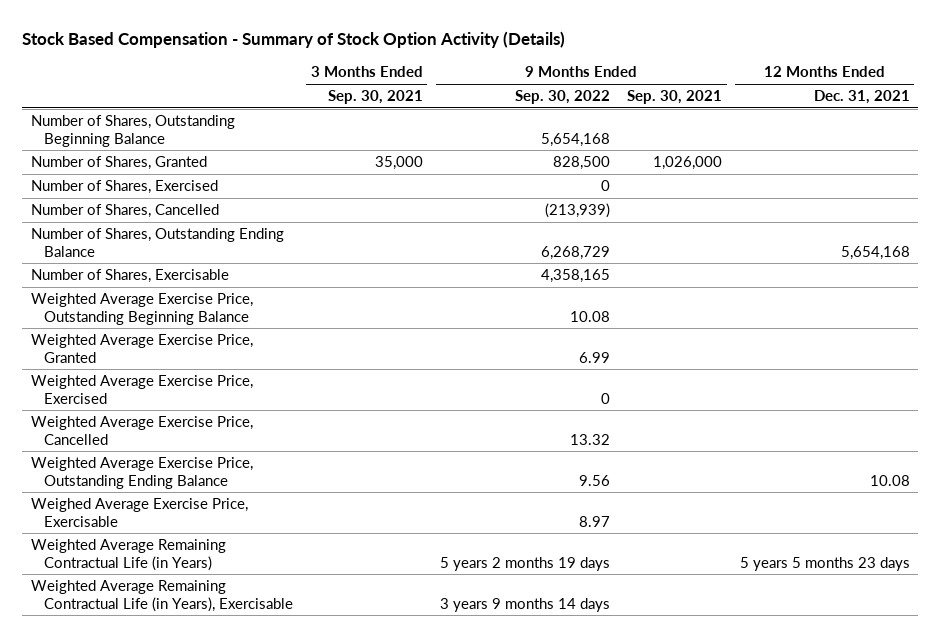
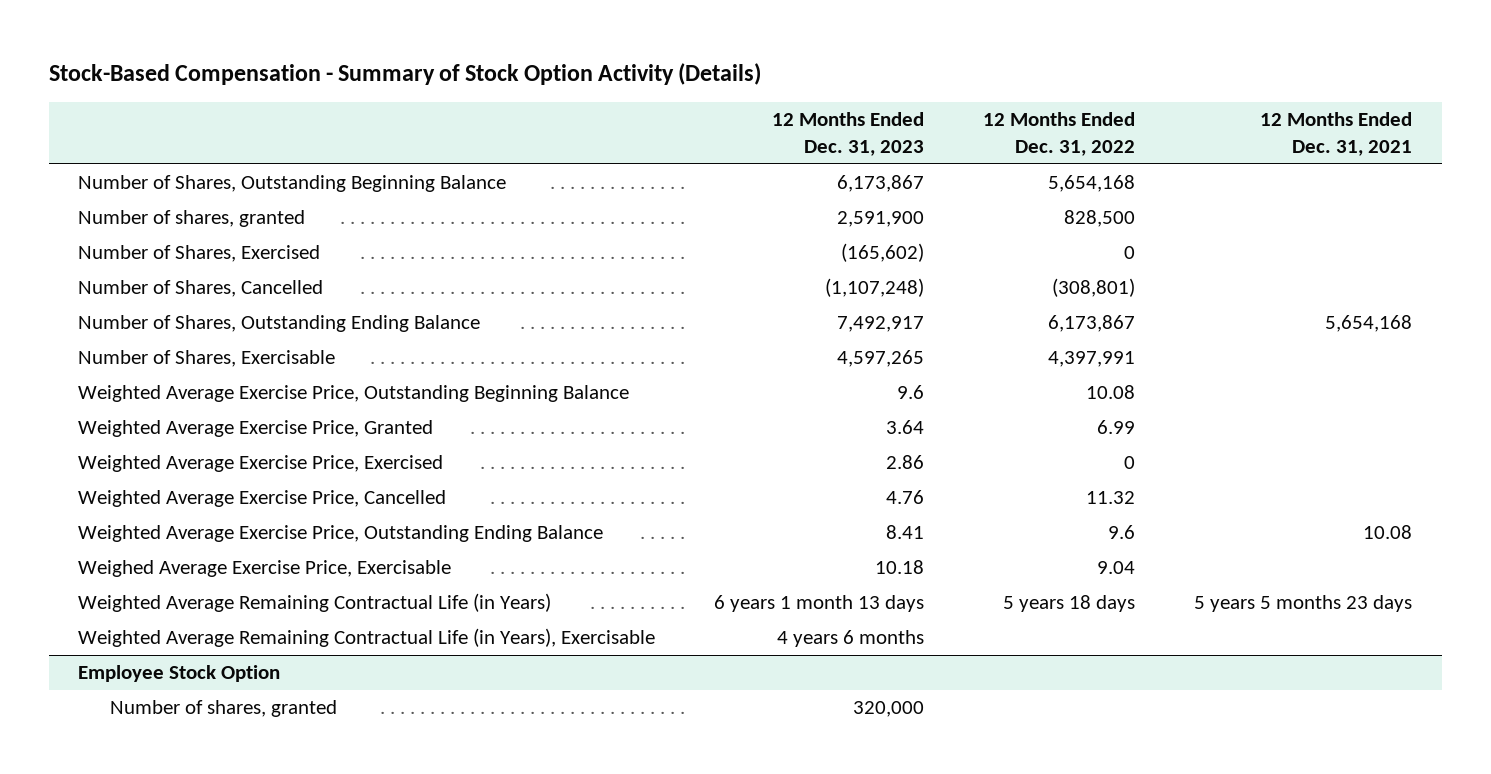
- Stock Based Compensation - Summary of Stock Option Activity (Details)
+ Stock-Based Compensation - Summary of Stock Option Activity (Details)
- | 3 Months Ended Sep. 30, 2021 | 9 Months Ended Sep. 30, 2022 | 9 Months Ended Sep. 30, 2021 | 12 Months Ended Dec. 31, 2021
+ | 12 Months Ended Dec. 31, 2023 | 12 Months Ended Dec. 31, 2022 | 12 Months Ended Dec. 31, 2021
- Number of Shares, Granted | 35,000 | 828,500 | 1,026,000 |
+ Number of shares, granted | 2,591,900 | 828,500 |
+ Employee Stock Option
+ Number of shares, granted | 320,000 | |

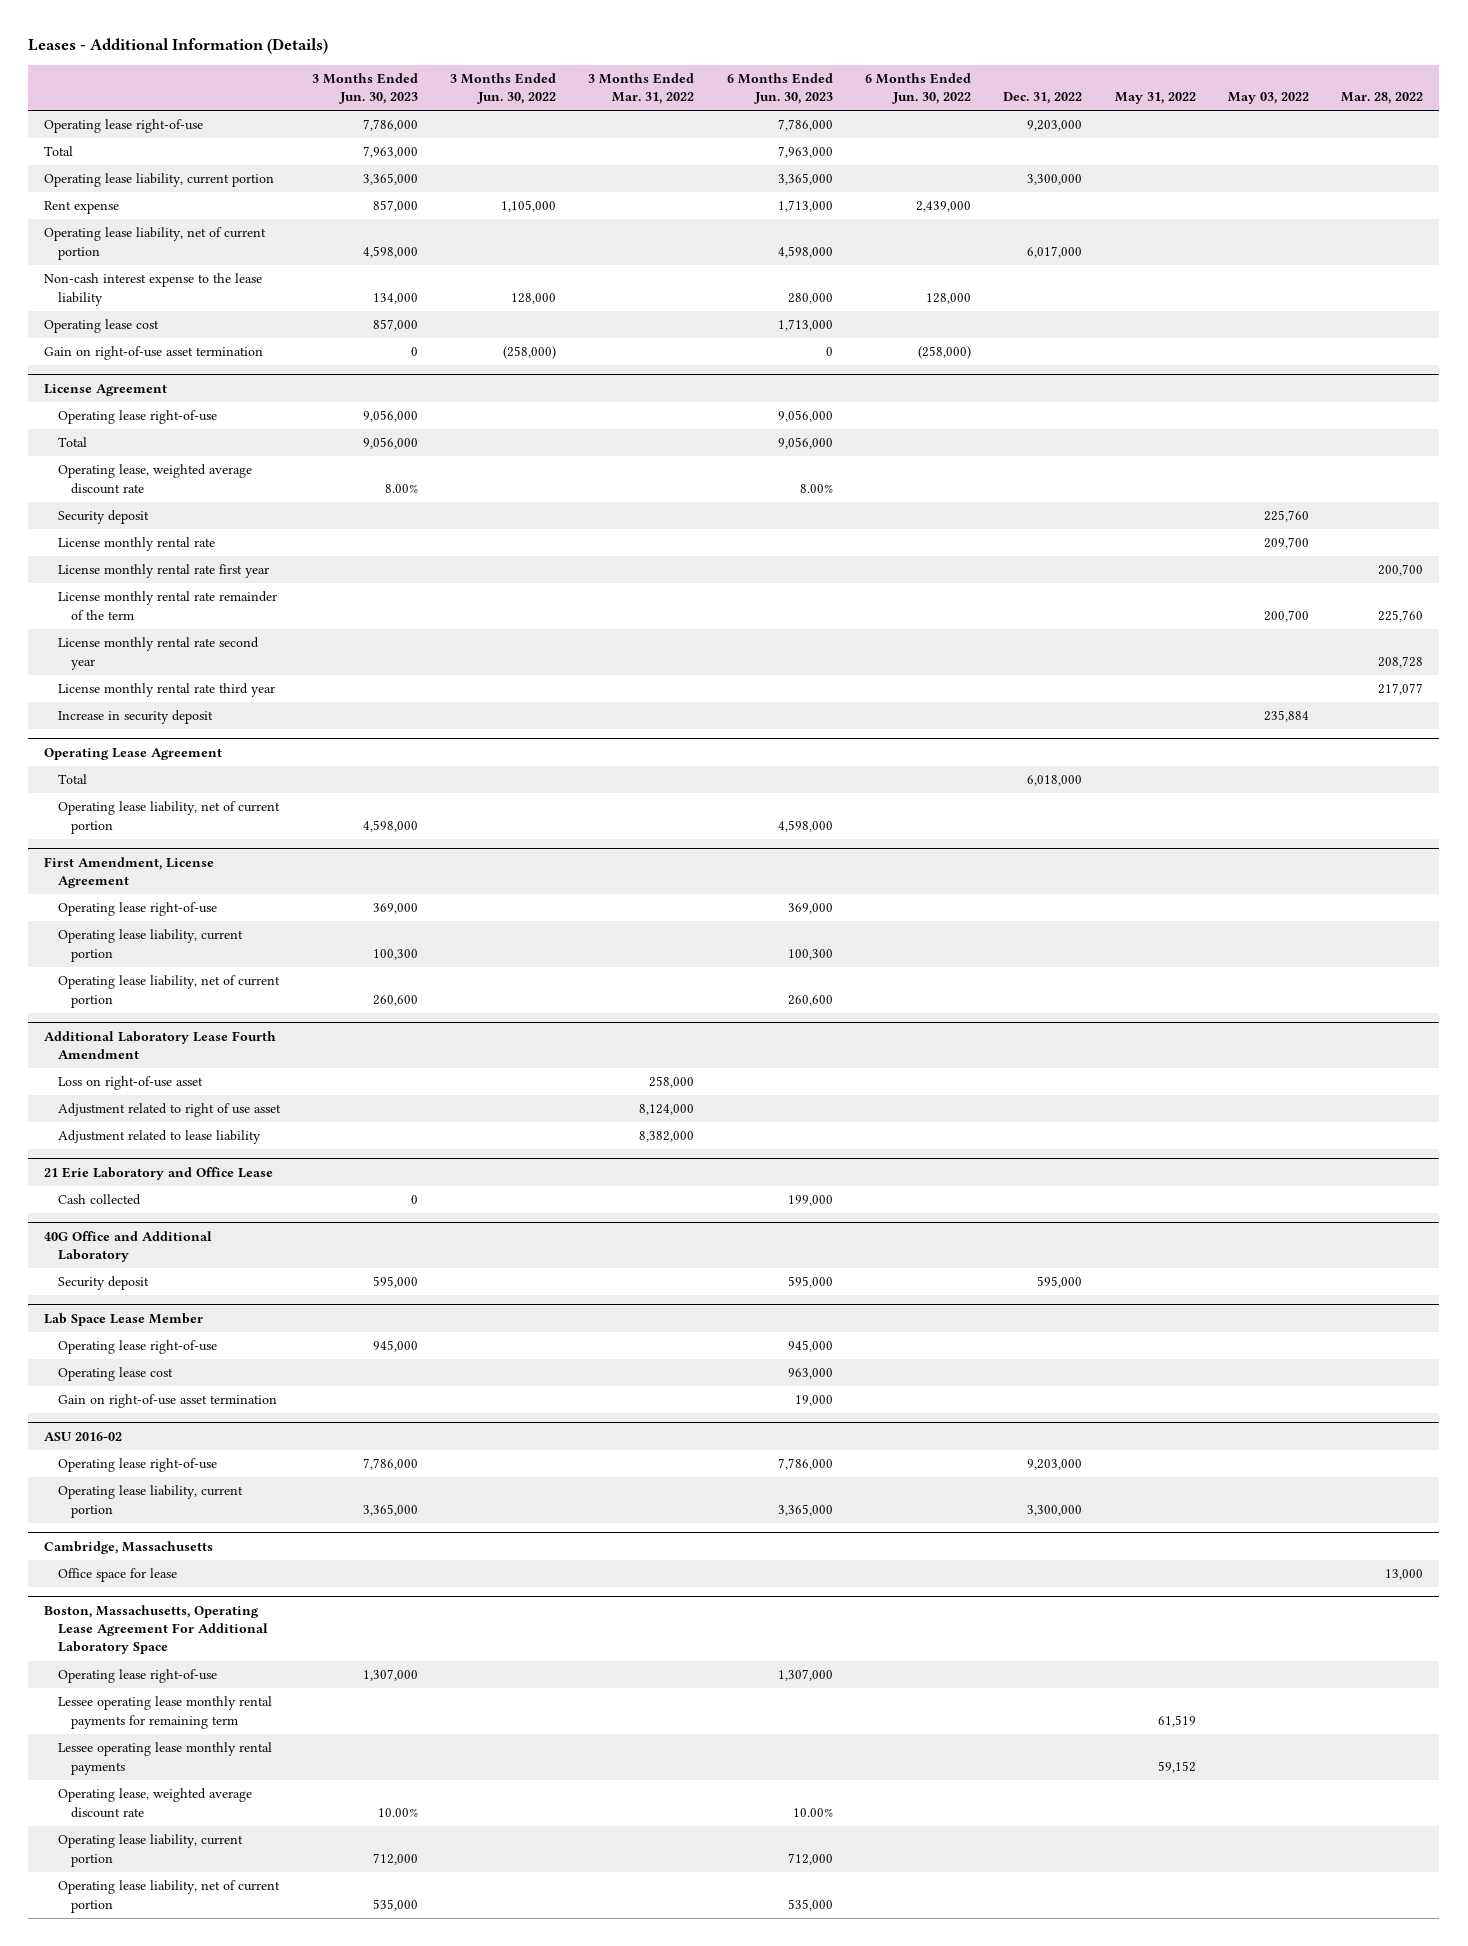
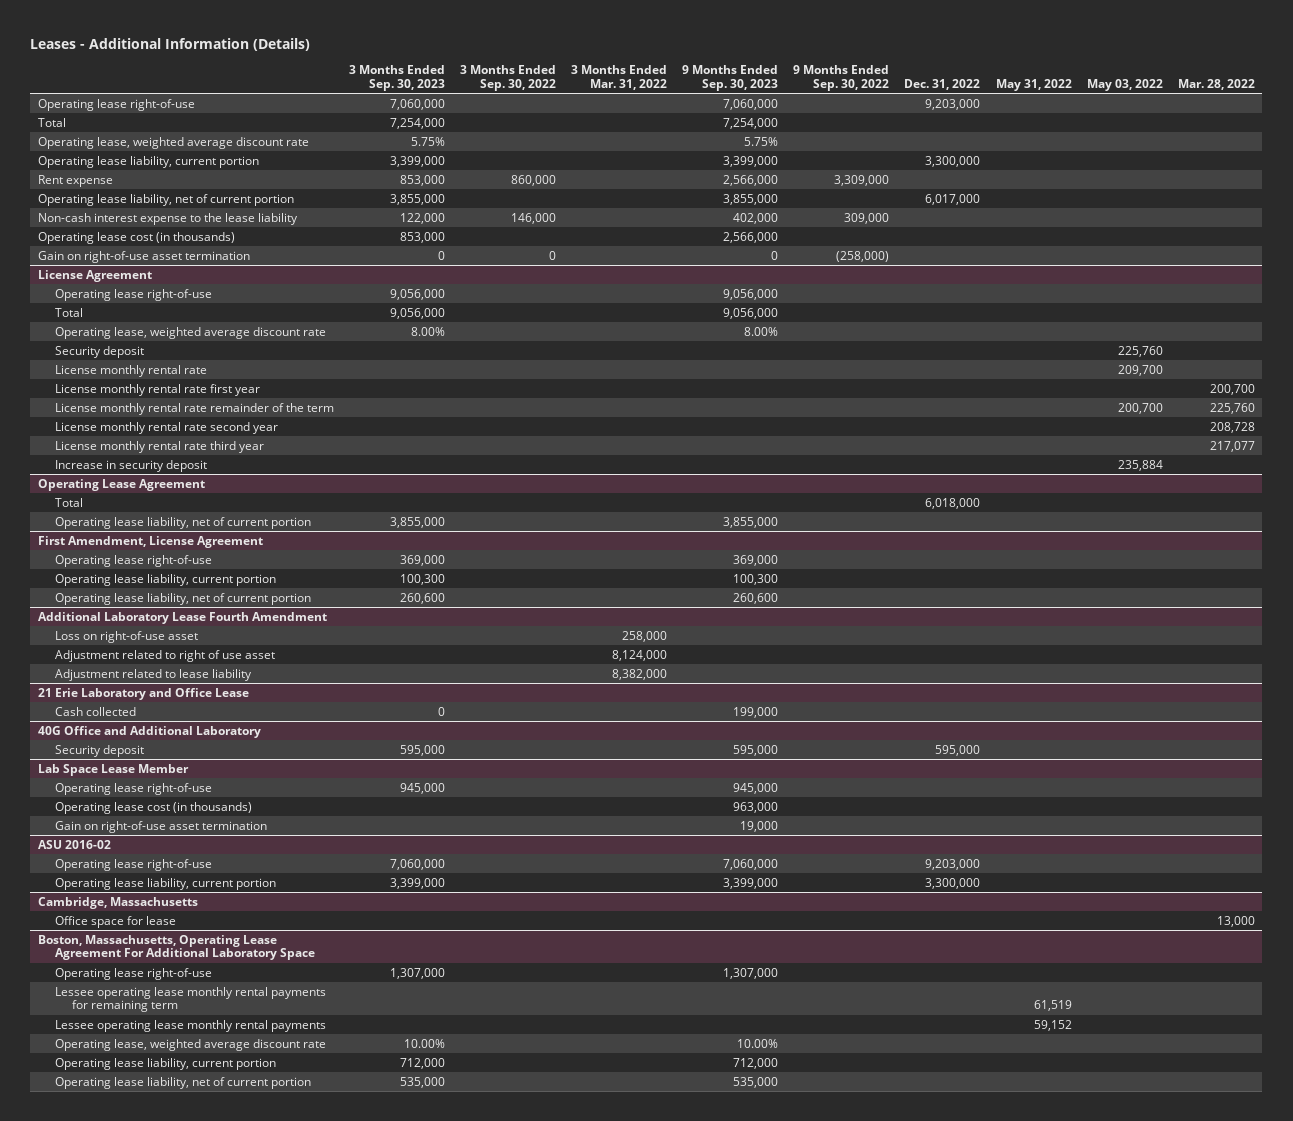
- | 3 Months Ended Jun. 30, 2023 | 3 Months Ended Jun. 30, 2022 | 3 Months Ended Mar. 31, 2022 | 6 Months Ended Jun. 30, 2023 | 6 Months Ended Jun. 30, 2022 | Dec. 31, 2022 | May 31, 2022 | May 03, 2022 | Mar. 28, 2022
+ | 3 Months Ended Sep. 30, 2023 | 3 Months Ended Sep. 30, 2022 | 3 Months Ended Mar. 31, 2022 | 9 Months Ended Sep. 30, 2023 | 9 Months Ended Sep. 30, 2022 | Dec. 31, 2022 | May 31, 2022 | May 03, 2022 | Mar. 28, 2022
+ Operating lease, weighted average discount rate | 5.75% | | | 5.75% | | | | |
- Operating lease cost | 857,000 | | | 1,713,000 | | | | |
+ Operating lease cost (in thousands) | 853,000 | | | 2,566,000 | | | | |
@ Lab Space Lease Member
- Operating lease cost | | | | 963,000 | | | | |
+ Operating lease cost (in thousands) | | | | 963,000 | | | | |

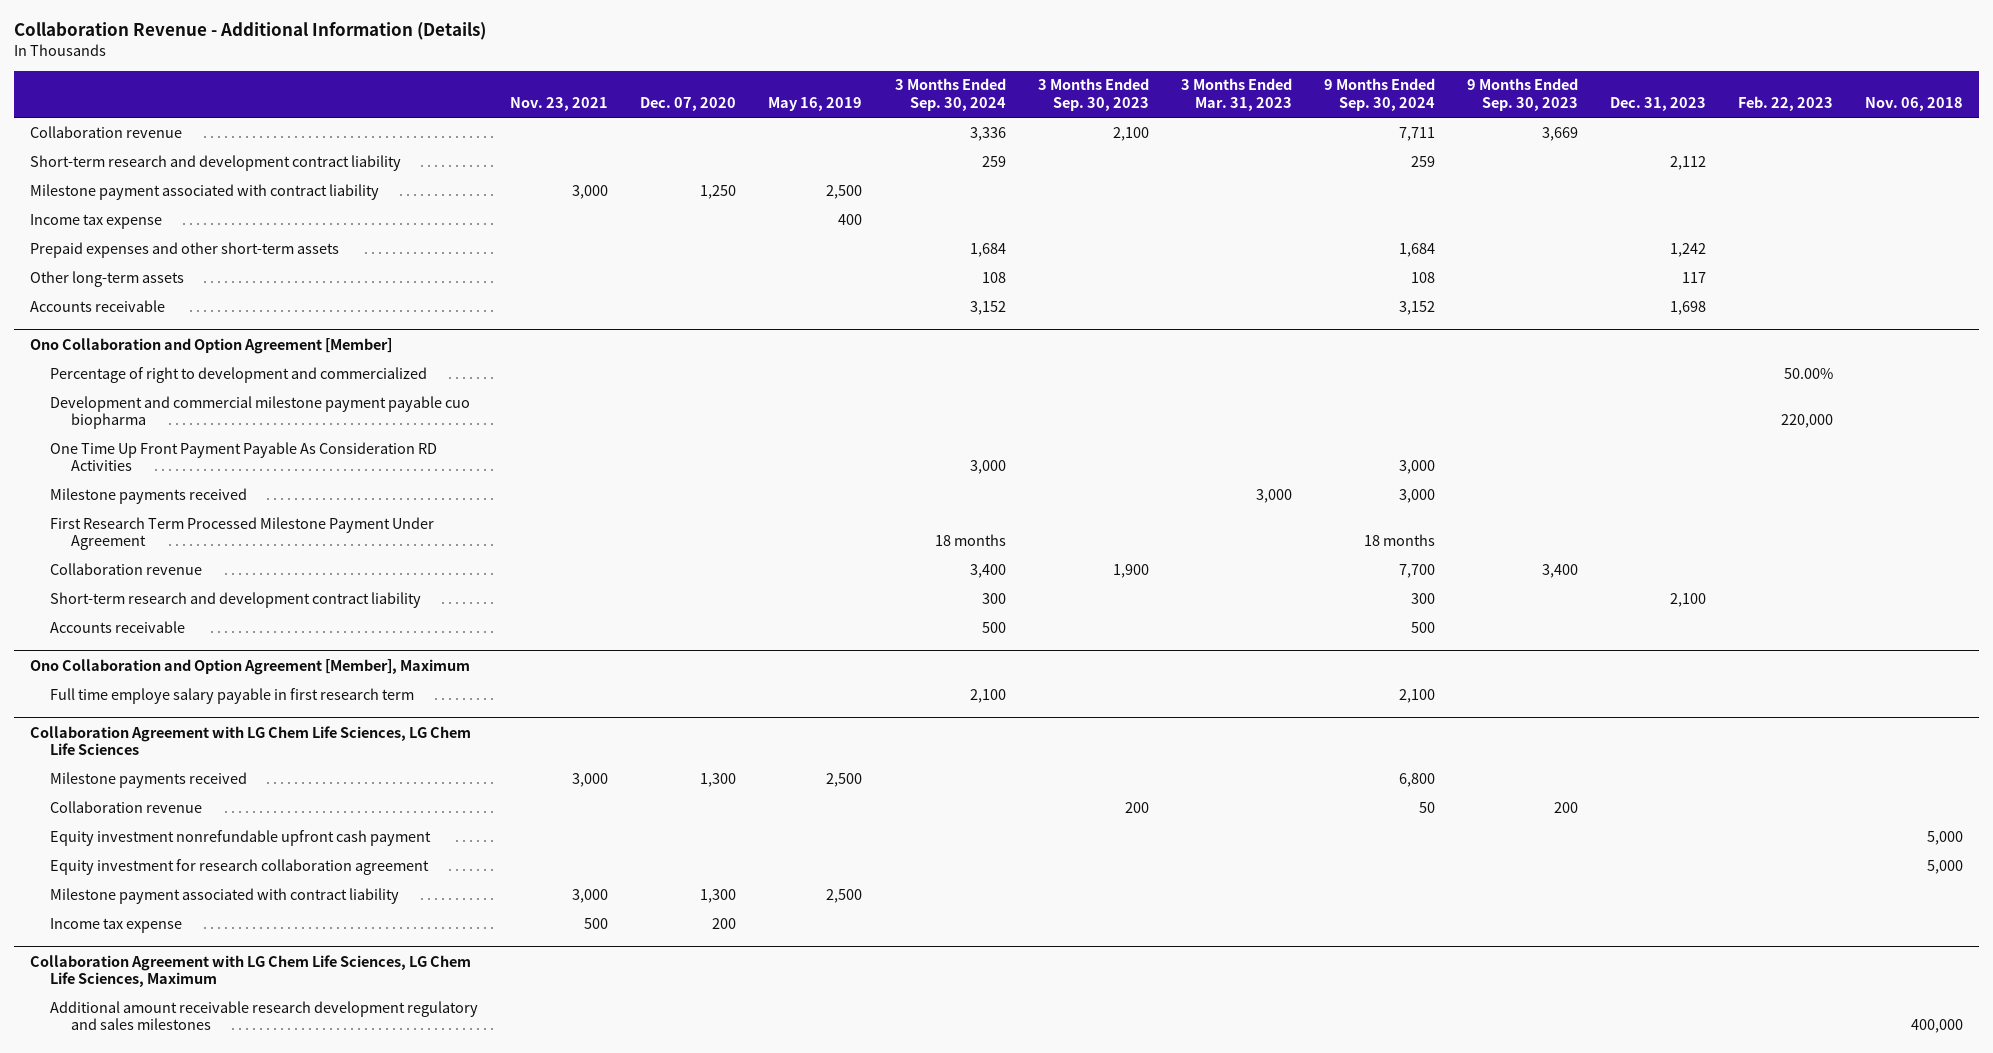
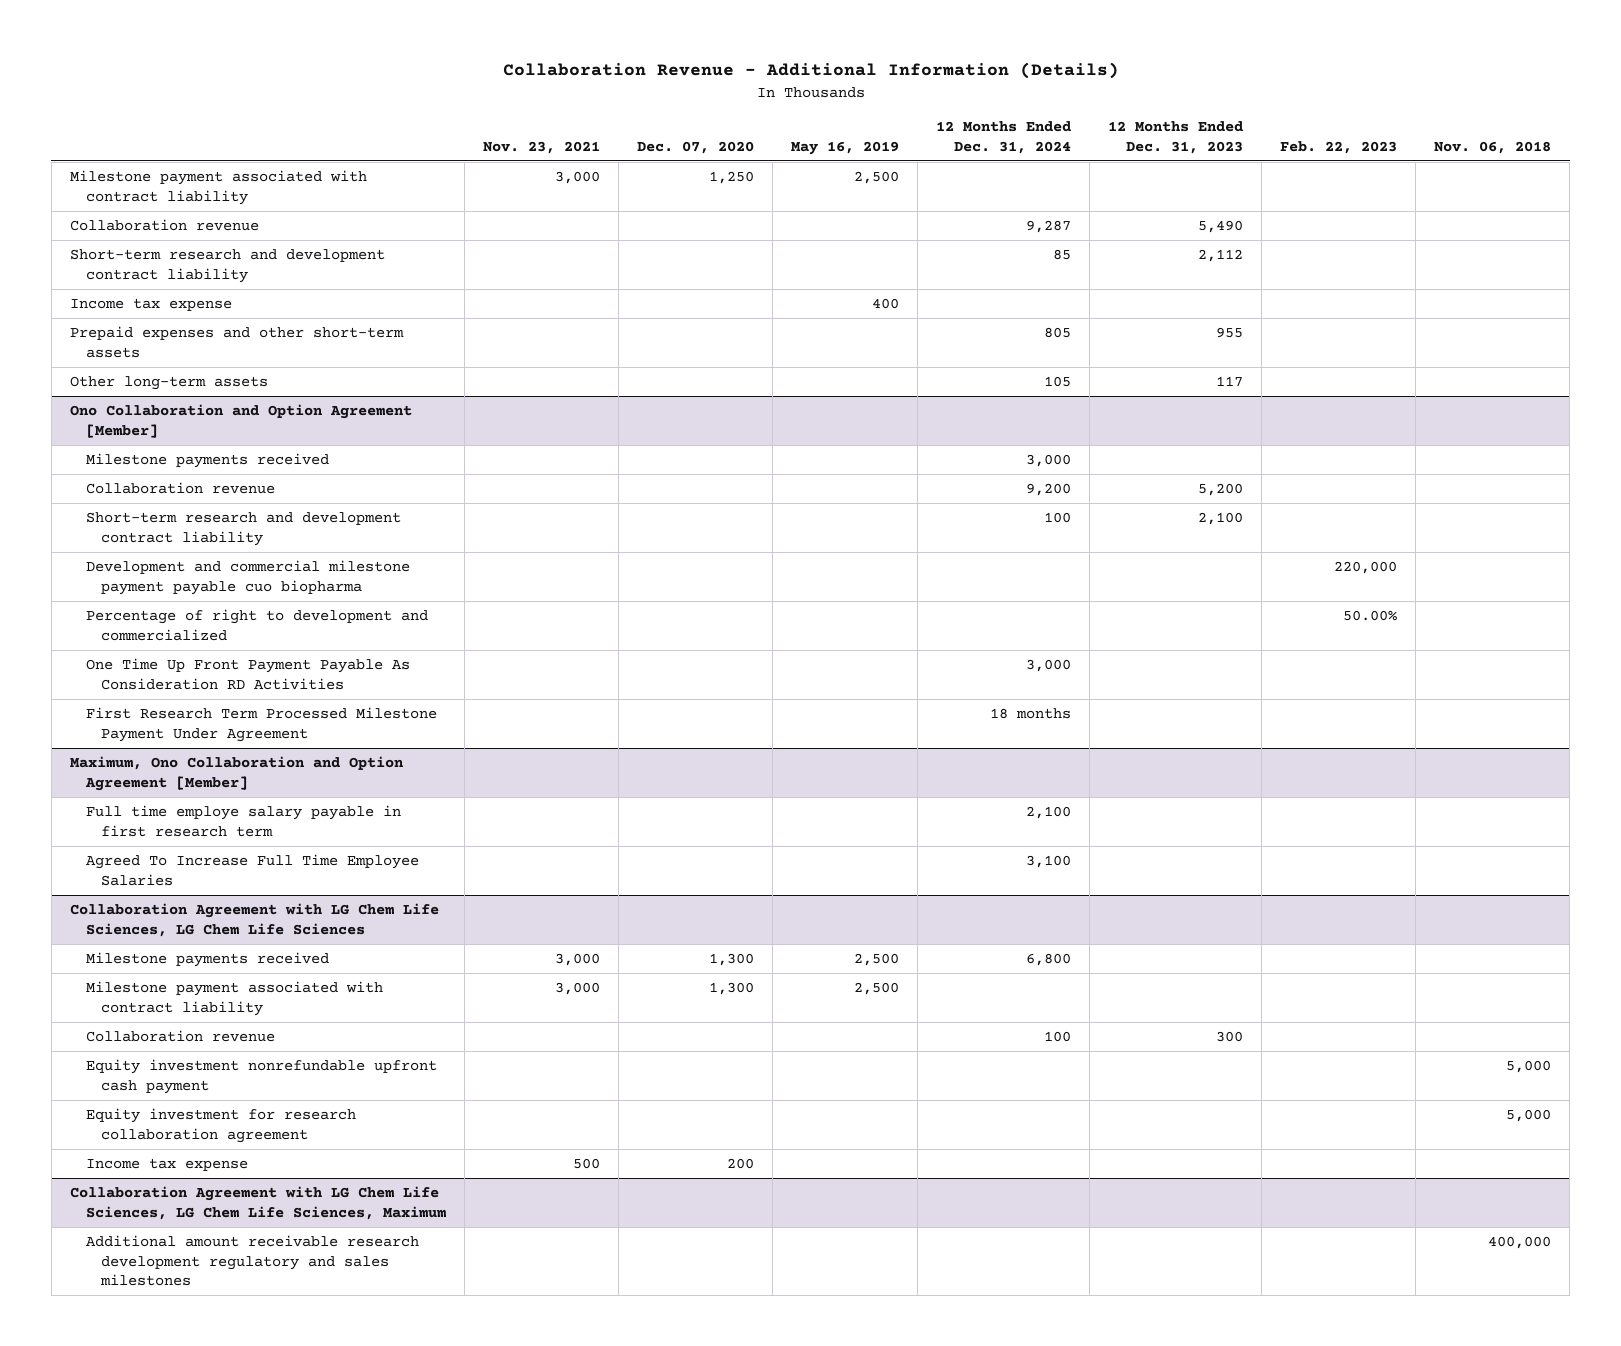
- | Nov. 23, 2021 | Dec. 07, 2020 | May 16, 2019 | 3 Months Ended Sep. 30, 2024 | 3 Months Ended Sep. 30, 2023 | 3 Months Ended Mar. 31, 2023 | 9 Months Ended Sep. 30, 2024 | 9 Months Ended Sep. 30, 2023 | Dec. 31, 2023 | Feb. 22, 2023 | Nov. 06, 2018
+ | Nov. 23, 2021 | Dec. 07, 2020 | May 16, 2019 | 12 Months Ended Dec. 31, 2024 | 12 Months Ended Dec. 31, 2023 | Feb. 22, 2023 | Nov. 06, 2018
moved up: Milestone payment associated with contract liability | 3,000 | 1,250 | 2,500 | | | |
- Accounts receivable | | | | 3,152 | | | 3,152 | | 1,698 | |
@ Ono Collaboration and Option Agreement [Member]
- Accounts receivable | | | | 500 | | | 500 | | | |
- Ono Collaboration and Option Agreement [Member], Maximum
@ Ono Collaboration and Option Agreement [Member]
moved down: Development and commercial milestone payment payable cuo biopharma | | | | | | 220,000 |
moved down: Percentage of right to development and commercialized | | | | | | 50.00% |
moved down: One Time Up Front Payment Payable As Consideration RD Activities | | | | 3,000 | | |
moved down: First Research Term Processed Milestone Payment Under Agreement | | | | 18 months | | |
+ Maximum, Ono Collaboration and Option Agreement [Member]
+ Agreed To Increase Full Time Employee Salaries | | | | 3,100 | | |
@ Collaboration Agreement with LG Chem Life Sciences, LG Chem Life Sciences
moved up: Milestone payment associated with contract liability | 3,000 | 1,300 | 2,500 | | | |

